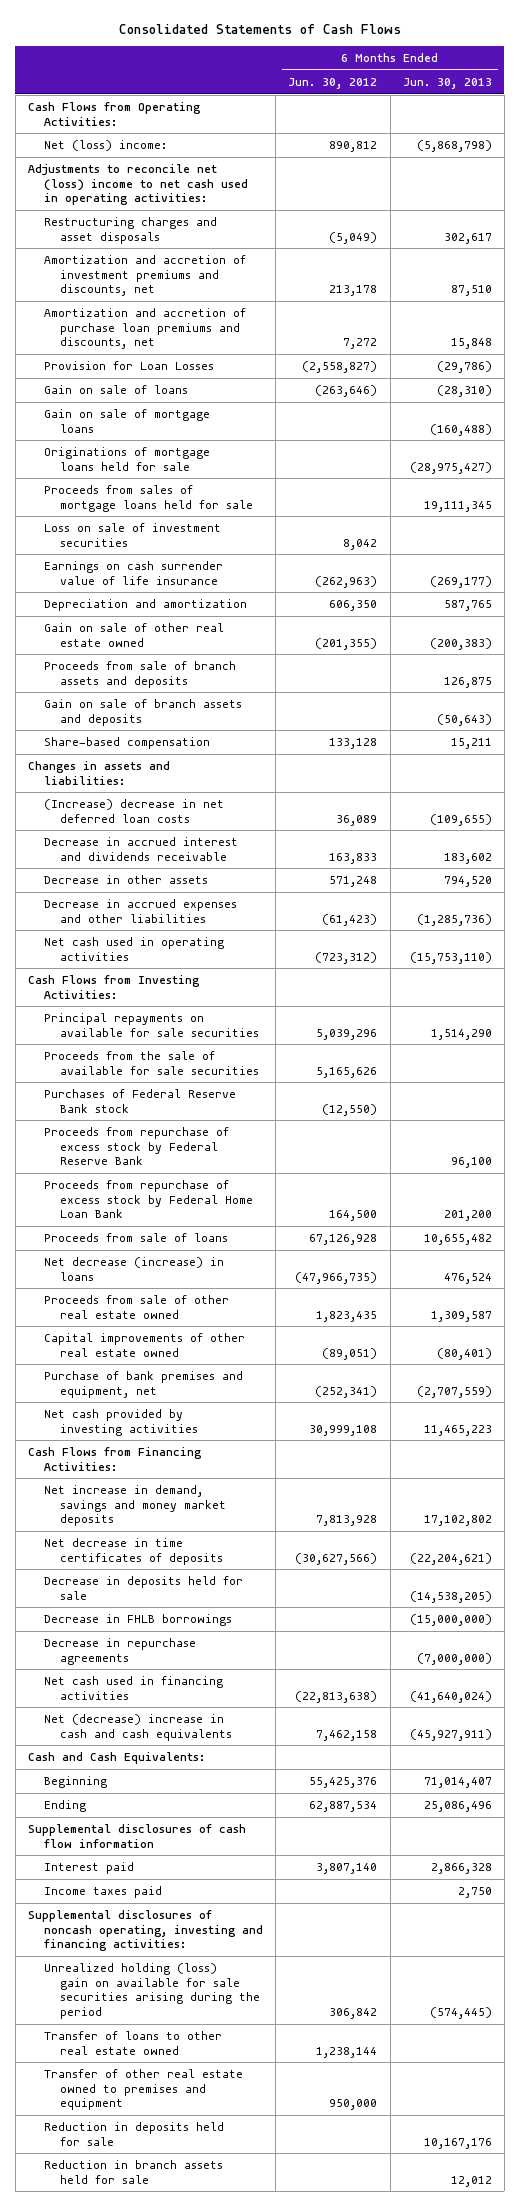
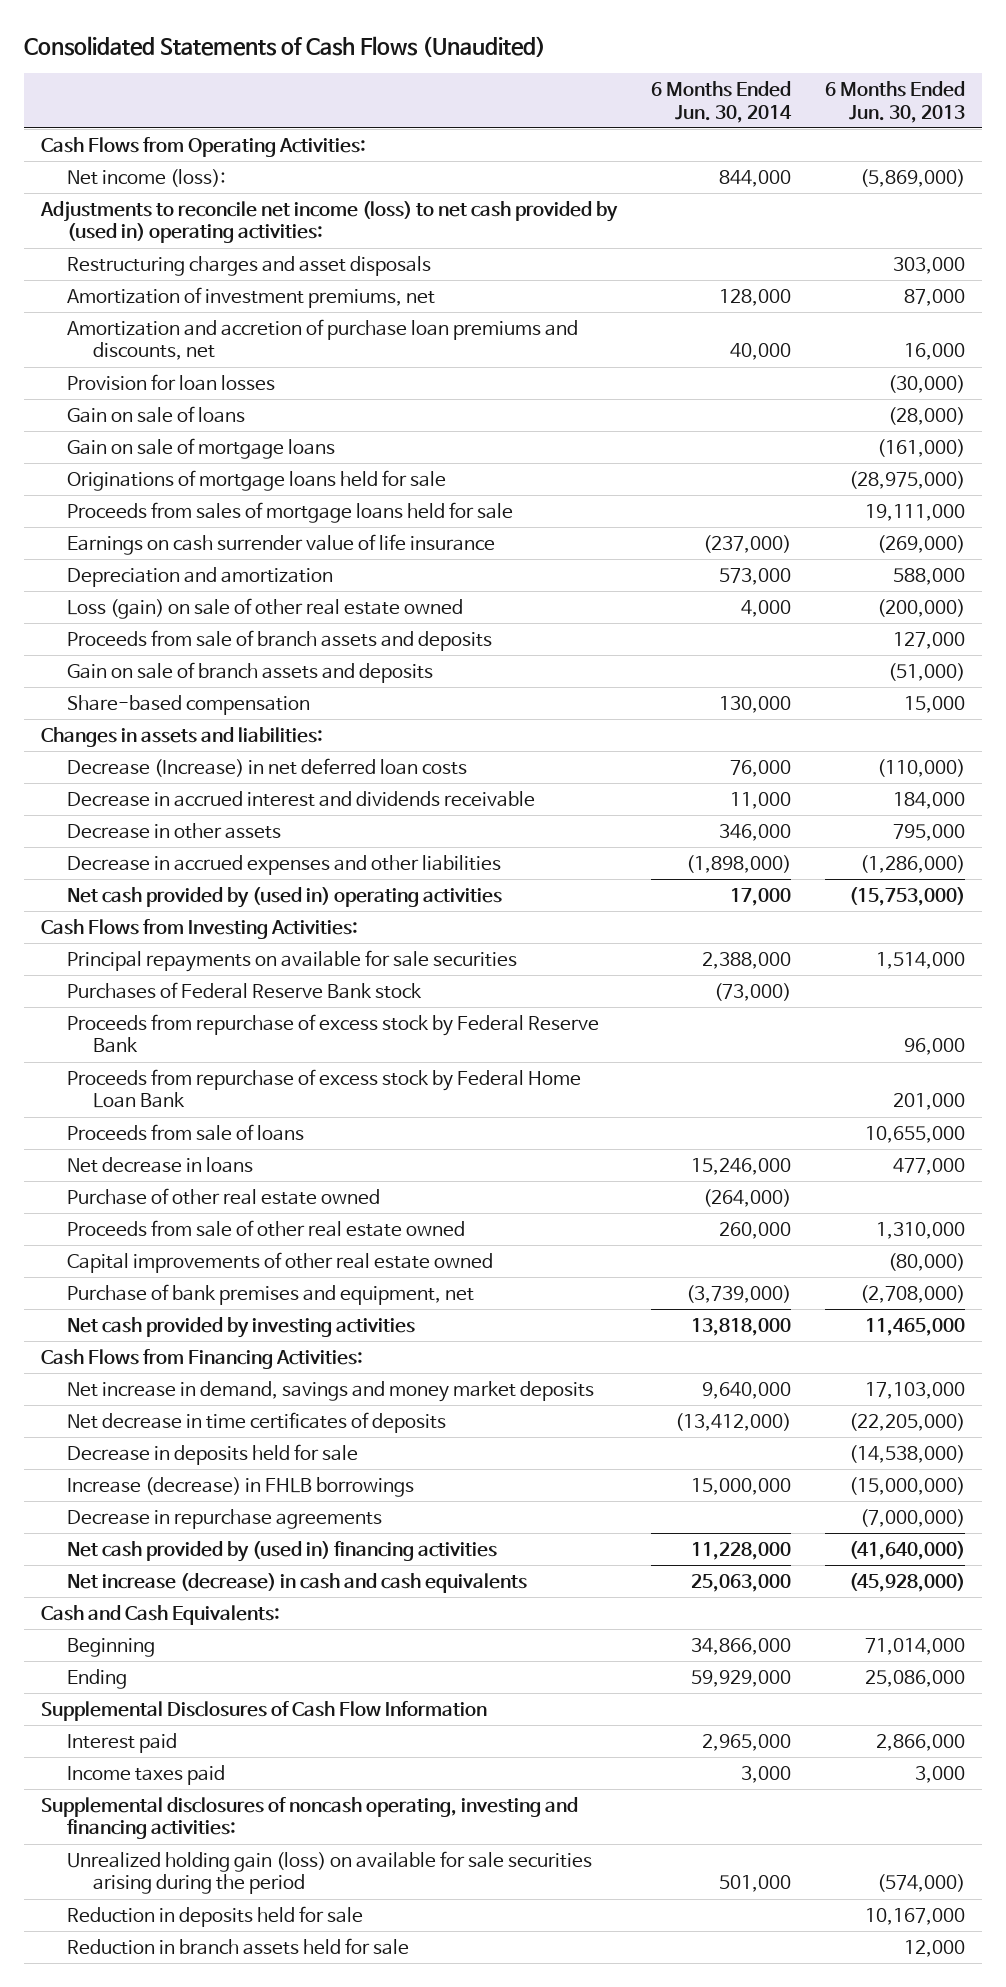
- Consolidated Statements of Cash Flows
+ Consolidated Statements of Cash Flows (Unaudited)
- | 6 Months Ended Jun. 30, 2012 | 6 Months Ended Jun. 30, 2013
+ | 6 Months Ended Jun. 30, 2014 | 6 Months Ended Jun. 30, 2013
- Net (loss) income: | 890,812 | (5,868,798)
- Adjustments to reconcile net (loss) income to net cash used in operating activities:
- Restructuring charges and asset disposals | (5,049) | 302,617
- Amortization and accretion of investment premiums and discounts, net | 213,178 | 87,510
- Amortization and accretion of purchase loan premiums and discounts, net | 7,272 | 15,848
- Provision for Loan Losses | (2,558,827) | (29,786)
- Gain on sale of loans | (263,646) | (28,310)
- Gain on sale of mortgage loans | | (160,488)
- Originations of mortgage loans held for sale | | (28,975,427)
- Proceeds from sales of mortgage loans held for sale | | 19,111,345
- Loss on sale of investment securities | 8,042 |
- Earnings on cash surrender value of life insurance | (262,963) | (269,177)
- Depreciation and amortization | 606,350 | 587,765
- Gain on sale of other real estate owned | (201,355) | (200,383)
- Proceeds from sale of branch assets and deposits | | 126,875
- Gain on sale of branch assets and deposits | | (50,643)
- Share-based compensation | 133,128 | 15,211
+ Net income (loss): | 844,000 | (5,869,000)
+ Adjustments to reconcile net income (loss) to net cash provided by (used in) operating activities:
+ Restructuring charges and asset disposals | | 303,000
+ Amortization of investment premiums, net | 128,000 | 87,000
+ Amortization and accretion of purchase loan premiums and discounts, net | 40,000 | 16,000
+ Provision for loan losses | | (30,000)
+ Gain on sale of loans | | (28,000)
+ Gain on sale of mortgage loans | | (161,000)
+ Originations of mortgage loans held for sale | | (28,975,000)
+ Proceeds from sales of mortgage loans held for sale | | 19,111,000
+ Earnings on cash surrender value of life insurance | (237,000) | (269,000)
+ Depreciation and amortization | 573,000 | 588,000
+ Loss (gain) on sale of other real estate owned | 4,000 | (200,000)
+ Proceeds from sale of branch assets and deposits | | 127,000
+ Gain on sale of branch assets and deposits | | (51,000)
+ Share-based compensation | 130,000 | 15,000
- (Increase) decrease in net deferred loan costs | 36,089 | (109,655)
- Decrease in accrued interest and dividends receivable | 163,833 | 183,602
- Decrease in other assets | 571,248 | 794,520
- Decrease in accrued expenses and other liabilities | (61,423) | (1,285,736)
- Net cash used in operating activities | (723,312) | (15,753,110)
+ Decrease (Increase) in net deferred loan costs | 76,000 | (110,000)
+ Decrease in accrued interest and dividends receivable | 11,000 | 184,000
+ Decrease in other assets | 346,000 | 795,000
+ Decrease in accrued expenses and other liabilities | (1,898,000) | (1,286,000)
+ Net cash provided by (used in) operating activities | 17,000 | (15,753,000)
- Principal repayments on available for sale securities | 5,039,296 | 1,514,290
- Proceeds from the sale of available for sale securities | 5,165,626 |
+ Principal repayments on available for sale securities | 2,388,000 | 1,514,000
- Proceeds from repurchase of excess stock by Federal Reserve Bank | | 96,100
- Proceeds from repurchase of excess stock by Federal Home Loan Bank | 164,500 | 201,200
- Proceeds from sale of loans | 67,126,928 | 10,655,482
- Net decrease (increase) in loans | (47,966,735) | 476,524
- Proceeds from sale of other real estate owned | 1,823,435 | 1,309,587
- Capital improvements of other real estate owned | (89,051) | (80,401)
- Purchase of bank premises and equipment, net | (252,341) | (2,707,559)
- Net cash provided by investing activities | 30,999,108 | 11,465,223
+ Proceeds from repurchase of excess stock by Federal Reserve Bank | | 96,000
+ Proceeds from repurchase of excess stock by Federal Home Loan Bank | | 201,000
+ Proceeds from sale of loans | | 10,655,000
+ Net decrease in loans | 15,246,000 | 477,000
+ Purchase of other real estate owned | (264,000) |
+ Proceeds from sale of other real estate owned | 260,000 | 1,310,000
+ Capital improvements of other real estate owned | | (80,000)
+ Purchase of bank premises and equipment, net | (3,739,000) | (2,708,000)
+ Net cash provided by investing activities | 13,818,000 | 11,465,000
- Net increase in demand, savings and money market deposits | 7,813,928 | 17,102,802
- Net decrease in time certificates of deposits | (30,627,566) | (22,204,621)
- Decrease in deposits held for sale | | (14,538,205)
- Decrease in FHLB borrowings | | (15,000,000)
+ Net increase in demand, savings and money market deposits | 9,640,000 | 17,103,000
+ Net decrease in time certificates of deposits | (13,412,000) | (22,205,000)
+ Decrease in deposits held for sale | | (14,538,000)
+ Increase (decrease) in FHLB borrowings | 15,000,000 | (15,000,000)
- Net cash used in financing activities | (22,813,638) | (41,640,024)
- Net (decrease) increase in cash and cash equivalents | 7,462,158 | (45,927,911)
+ Net cash provided by (used in) financing activities | 11,228,000 | (41,640,000)
+ Net increase (decrease) in cash and cash equivalents | 25,063,000 | (45,928,000)
- Beginning | 55,425,376 | 71,014,407
- Ending | 62,887,534 | 25,086,496
- Supplemental disclosures of cash flow information
- Interest paid | 3,807,140 | 2,866,328
- Income taxes paid | | 2,750
+ Beginning | 34,866,000 | 71,014,000
+ Ending | 59,929,000 | 25,086,000
+ Supplemental Disclosures of Cash Flow Information
+ Interest paid | 2,965,000 | 2,866,000
+ Income taxes paid | 3,000 | 3,000
- Unrealized holding (loss) gain on available for sale securities arising during the period | 306,842 | (574,445)
- Transfer of loans to other real estate owned | 1,238,144 |
- Transfer of other real estate owned to premises and equipment | 950,000 |
- Reduction in deposits held for sale | | 10,167,176
- Reduction in branch assets held for sale | | 12,012
+ Unrealized holding gain (loss) on available for sale securities arising during the period | 501,000 | (574,000)
+ Reduction in deposits held for sale | | 10,167,000
+ Reduction in branch assets held for sale | | 12,000

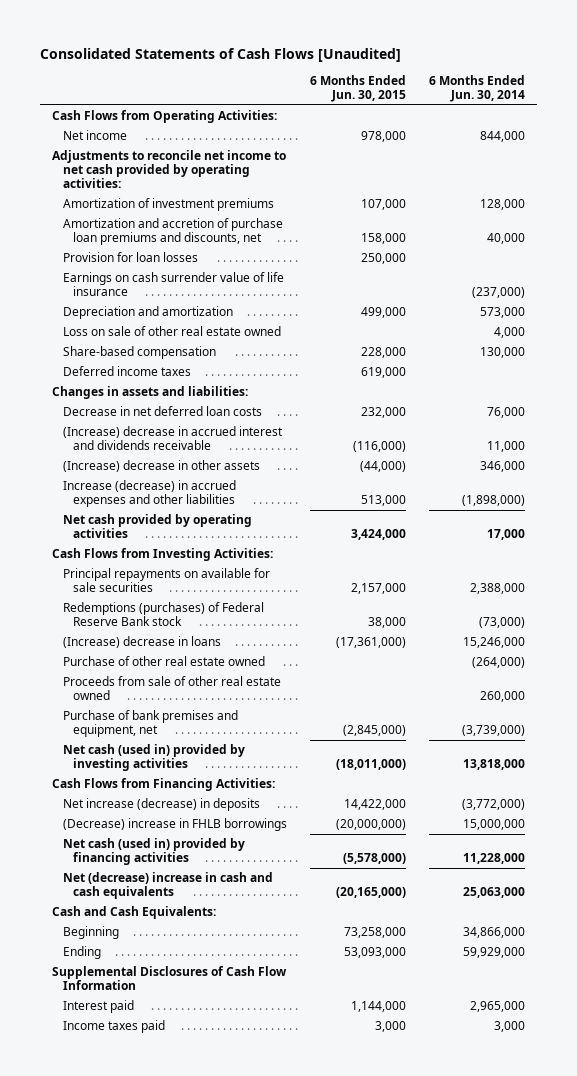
- Consolidated Statements of Cash Flows (Unaudited)
+ Consolidated Statements of Cash Flows [Unaudited]
- | 6 Months Ended Jun. 30, 2014 | 6 Months Ended Jun. 30, 2013
+ | 6 Months Ended Jun. 30, 2015 | 6 Months Ended Jun. 30, 2014
- Net income (loss): | 844,000 | (5,869,000)
- Adjustments to reconcile net income (loss) to net cash provided by (used in) operating activities:
- Restructuring charges and asset disposals | | 303,000
- Amortization of investment premiums, net | 128,000 | 87,000
+ Net income | 978,000 | 844,000
+ Adjustments to reconcile net income to net cash provided by operating activities:
+ Amortization of investment premiums | 107,000 | 128,000
- Gain on sale of loans | | (28,000)
- Gain on sale of mortgage loans | | (161,000)
- Originations of mortgage loans held for sale | | (28,975,000)
- Proceeds from sales of mortgage loans held for sale | | 19,111,000
- Loss (gain) on sale of other real estate owned | 4,000 | (200,000)
- Proceeds from sale of branch assets and deposits | | 127,000
- Gain on sale of branch assets and deposits | | (51,000)
+ Loss on sale of other real estate owned | | 4,000
+ Deferred income taxes | 619,000 |
- Decrease (Increase) in net deferred loan costs | 76,000 | (110,000)
- Decrease in accrued interest and dividends receivable | 11,000 | 184,000
- Decrease in other assets | 346,000 | 795,000
- Decrease in accrued expenses and other liabilities | (1,898,000) | (1,286,000)
- Net cash provided by (used in) operating activities | 17,000 | (15,753,000)
+ Decrease in net deferred loan costs | 232,000 | 76,000
+ (Increase) decrease in accrued interest and dividends receivable | (116,000) | 11,000
+ (Increase) decrease in other assets | (44,000) | 346,000
+ Increase (decrease) in accrued expenses and other liabilities | 513,000 | (1,898,000)
+ Net cash provided by operating activities | 3,424,000 | 17,000
- Purchases of Federal Reserve Bank stock | (73,000) |
- Proceeds from repurchase of excess stock by Federal Reserve Bank | | 96,000
- Proceeds from repurchase of excess stock by Federal Home Loan Bank | | 201,000
- Proceeds from sale of loans | | 10,655,000
- Net decrease in loans | 15,246,000 | 477,000
+ Redemptions (purchases) of Federal Reserve Bank stock | 38,000 | (73,000)
+ (Increase) decrease in loans | (17,361,000) | 15,246,000
- Capital improvements of other real estate owned | | (80,000)
- Net cash provided by investing activities | 13,818,000 | 11,465,000
+ Net cash (used in) provided by investing activities | (18,011,000) | 13,818,000
- Net increase in demand, savings and money market deposits | 9,640,000 | 17,103,000
- Net decrease in time certificates of deposits | (13,412,000) | (22,205,000)
- Decrease in deposits held for sale | | (14,538,000)
- Increase (decrease) in FHLB borrowings | 15,000,000 | (15,000,000)
- Decrease in repurchase agreements | | (7,000,000)
- Net cash provided by (used in) financing activities | 11,228,000 | (41,640,000)
- Net increase (decrease) in cash and cash equivalents | 25,063,000 | (45,928,000)
+ Net increase (decrease) in deposits | 14,422,000 | (3,772,000)
+ (Decrease) increase in FHLB borrowings | (20,000,000) | 15,000,000
+ Net cash (used in) provided by financing activities | (5,578,000) | 11,228,000
+ Net (decrease) increase in cash and cash equivalents | (20,165,000) | 25,063,000
- Supplemental disclosures of noncash operating, investing and financing activities:
- Unrealized holding gain (loss) on available for sale securities arising during the period | 501,000 | (574,000)
- Reduction in deposits held for sale | | 10,167,000
- Reduction in branch assets held for sale | | 12,000

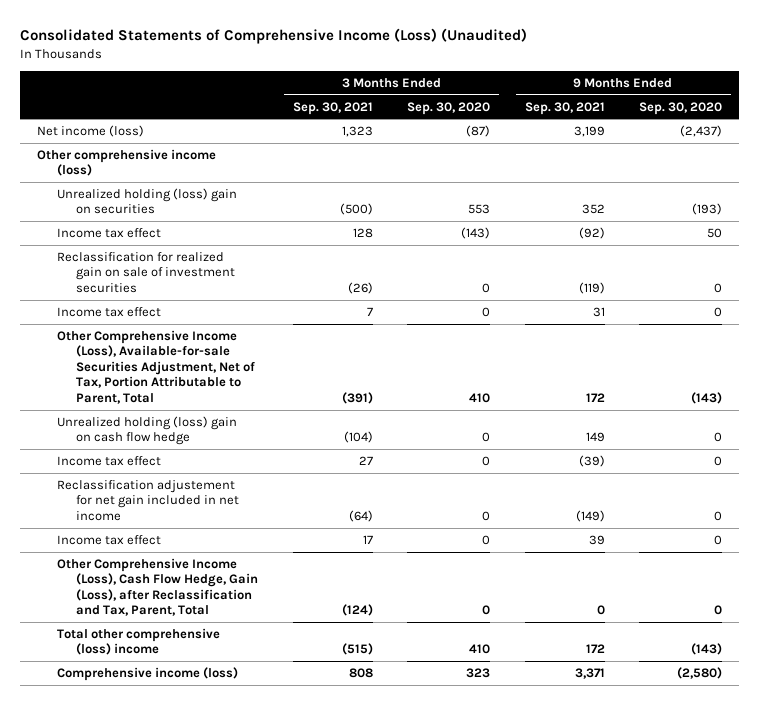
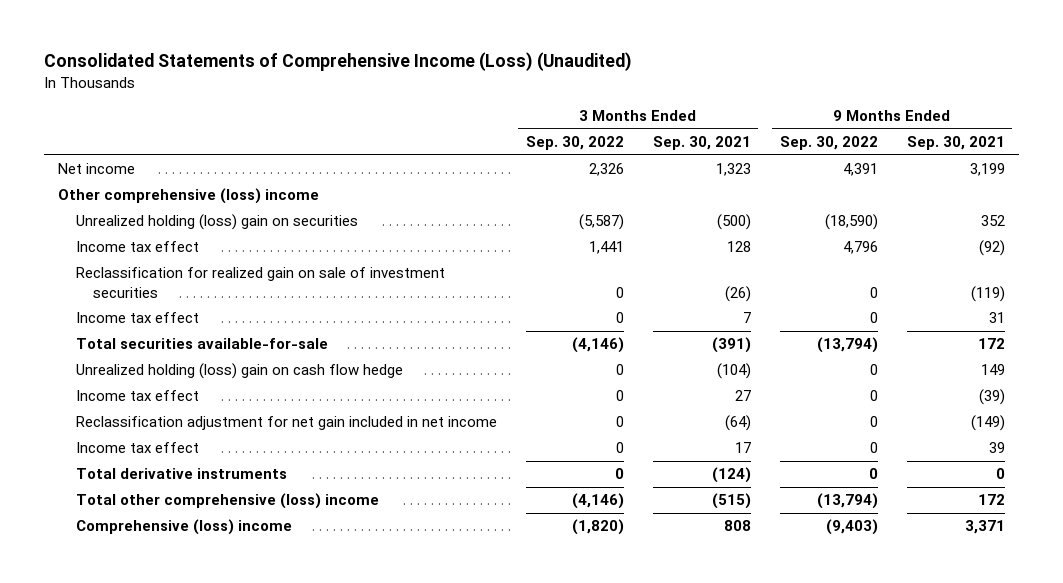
- | 3 Months Ended Sep. 30, 2021 | 3 Months Ended Sep. 30, 2020 | 9 Months Ended Sep. 30, 2021 | 9 Months Ended Sep. 30, 2020
+ | 3 Months Ended Sep. 30, 2022 | 3 Months Ended Sep. 30, 2021 | 9 Months Ended Sep. 30, 2022 | 9 Months Ended Sep. 30, 2021
- Net income (loss) | 1,323 | (87) | 3,199 | (2,437)
- Other comprehensive income (loss)
+ Net income | 2,326 | 1,323 | 4,391 | 3,199
+ Other comprehensive (loss) income
- Other Comprehensive Income (Loss), Available-for-sale Securities Adjustment, Net of Tax, Portion Attributable to Parent, Total | (391) | 410 | 172 | (143)
+ Total securities available-for-sale | (4,146) | (391) | (13,794) | 172
- Reclassification adjustement for net gain included in net income | (64) | 0 | (149) | 0
+ Reclassification adjustment for net gain included in net income | 0 | (64) | 0 | (149)
- Other Comprehensive Income (Loss), Cash Flow Hedge, Gain (Loss), after Reclassification and Tax, Parent, Total | (124) | 0 | 0 | 0
+ Total derivative instruments | 0 | (124) | 0 | 0
- Comprehensive income (loss) | 808 | 323 | 3,371 | (2,580)
+ Comprehensive (loss) income | (1,820) | 808 | (9,403) | 3,371

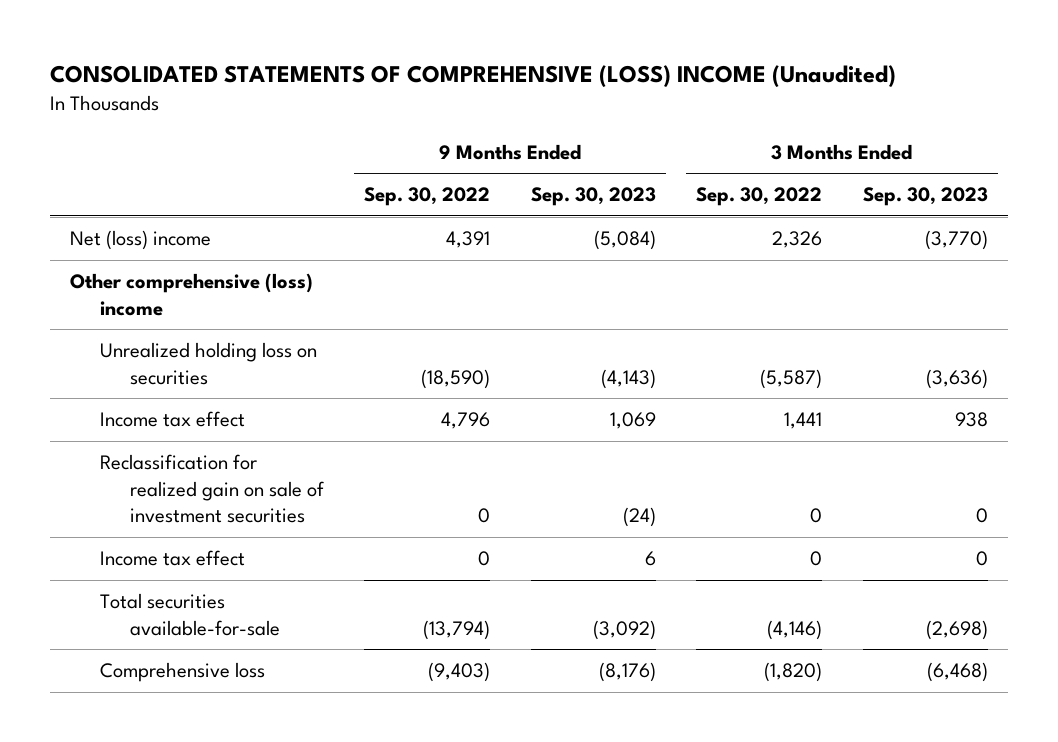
- Consolidated Statements of Comprehensive Income (Loss) (Unaudited)
+ CONSOLIDATED STATEMENTS OF COMPREHENSIVE (LOSS) INCOME (Unaudited)
- | 3 Months Ended Sep. 30, 2022 | 3 Months Ended Sep. 30, 2021 | 9 Months Ended Sep. 30, 2022 | 9 Months Ended Sep. 30, 2021
+ | 9 Months Ended Sep. 30, 2022 | 9 Months Ended Sep. 30, 2023 | 3 Months Ended Sep. 30, 2022 | 3 Months Ended Sep. 30, 2023
- Net income | 2,326 | 1,323 | 4,391 | 3,199
+ Net (loss) income | 4,391 | (5,084) | 2,326 | (3,770)
- Unrealized holding (loss) gain on securities | (5,587) | (500) | (18,590) | 352
+ Unrealized holding loss on securities | (18,590) | (4,143) | (5,587) | (3,636)
- Unrealized holding (loss) gain on cash flow hedge | 0 | (104) | 0 | 149
- Income tax effect | 0 | 27 | 0 | (39)
- Reclassification adjustment for net gain included in net income | 0 | (64) | 0 | (149)
- Income tax effect | 0 | 17 | 0 | 39
- Total derivative instruments | 0 | (124) | 0 | 0
- Total other comprehensive (loss) income | (4,146) | (515) | (13,794) | 172
- Comprehensive (loss) income | (1,820) | 808 | (9,403) | 3,371
+ Comprehensive loss | (9,403) | (8,176) | (1,820) | (6,468)

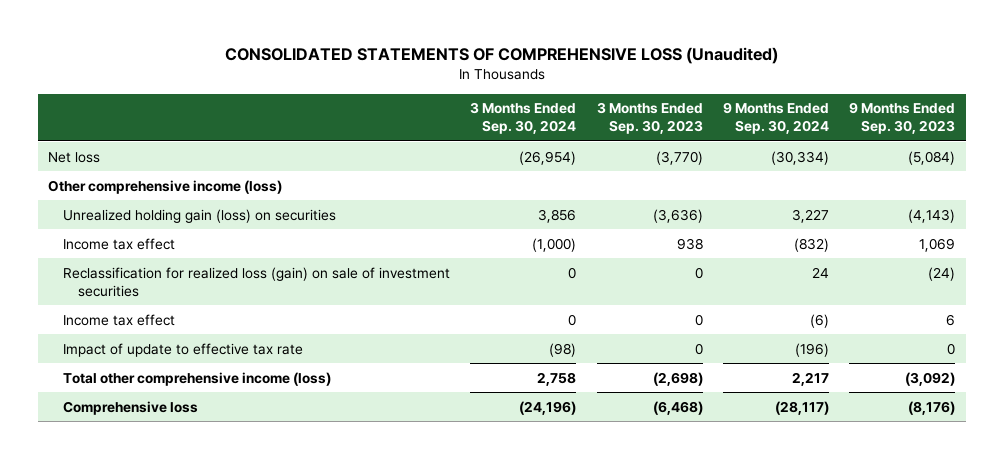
- CONSOLIDATED STATEMENTS OF COMPREHENSIVE (LOSS) INCOME (Unaudited)
+ CONSOLIDATED STATEMENTS OF COMPREHENSIVE LOSS (Unaudited)
- | 9 Months Ended Sep. 30, 2022 | 9 Months Ended Sep. 30, 2023 | 3 Months Ended Sep. 30, 2022 | 3 Months Ended Sep. 30, 2023
+ | 3 Months Ended Sep. 30, 2024 | 3 Months Ended Sep. 30, 2023 | 9 Months Ended Sep. 30, 2024 | 9 Months Ended Sep. 30, 2023
- Net (loss) income | 4,391 | (5,084) | 2,326 | (3,770)
- Other comprehensive (loss) income
- Unrealized holding loss on securities | (18,590) | (4,143) | (5,587) | (3,636)
+ Net loss | (26,954) | (3,770) | (30,334) | (5,084)
+ Other comprehensive income (loss)
+ Unrealized holding gain (loss) on securities | 3,856 | (3,636) | 3,227 | (4,143)
- Reclassification for realized gain on sale of investment securities | 0 | (24) | 0 | 0
+ Reclassification for realized loss (gain) on sale of investment securities | 0 | 0 | 24 | (24)
- Total securities available-for-sale | (13,794) | (3,092) | (4,146) | (2,698)
+ Impact of update to effective tax rate | (98) | 0 | (196) | 0
+ Total other comprehensive income (loss) | 2,758 | (2,698) | 2,217 | (3,092)

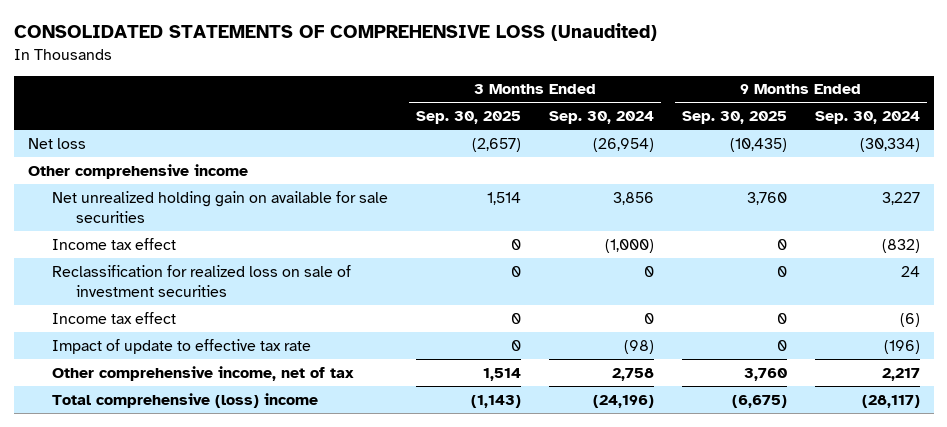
- | 3 Months Ended Sep. 30, 2024 | 3 Months Ended Sep. 30, 2023 | 9 Months Ended Sep. 30, 2024 | 9 Months Ended Sep. 30, 2023
+ | 3 Months Ended Sep. 30, 2025 | 3 Months Ended Sep. 30, 2024 | 9 Months Ended Sep. 30, 2025 | 9 Months Ended Sep. 30, 2024
- Other comprehensive income (loss)
- Unrealized holding gain (loss) on securities | 3,856 | (3,636) | 3,227 | (4,143)
+ Other comprehensive income
+ Net unrealized holding gain on available for sale securities | 1,514 | 3,856 | 3,760 | 3,227
- Reclassification for realized loss (gain) on sale of investment securities | 0 | 0 | 24 | (24)
+ Reclassification for realized loss on sale of investment securities | 0 | 0 | 0 | 24
- Total other comprehensive income (loss) | 2,758 | (2,698) | 2,217 | (3,092)
- Comprehensive loss | (24,196) | (6,468) | (28,117) | (8,176)
+ Other comprehensive income, net of tax | 1,514 | 2,758 | 3,760 | 2,217
+ Total comprehensive (loss) income | (1,143) | (24,196) | (6,675) | (28,117)

